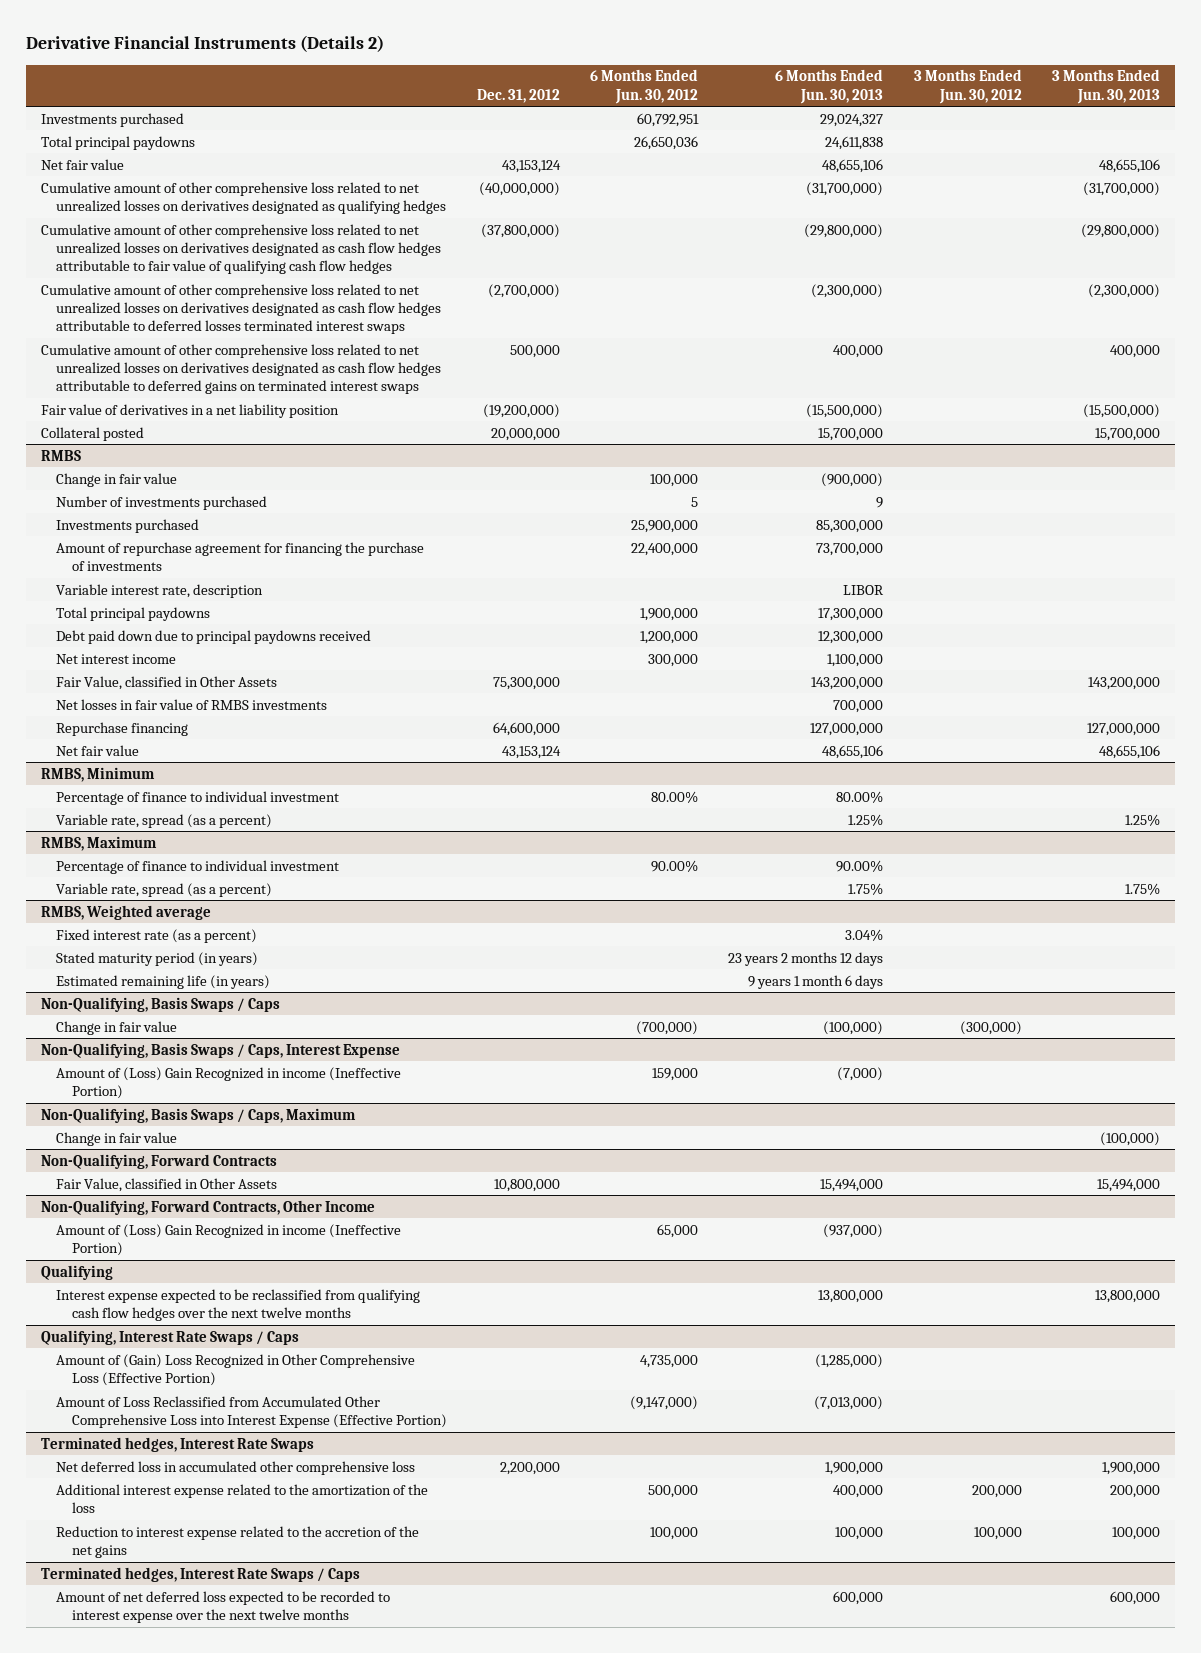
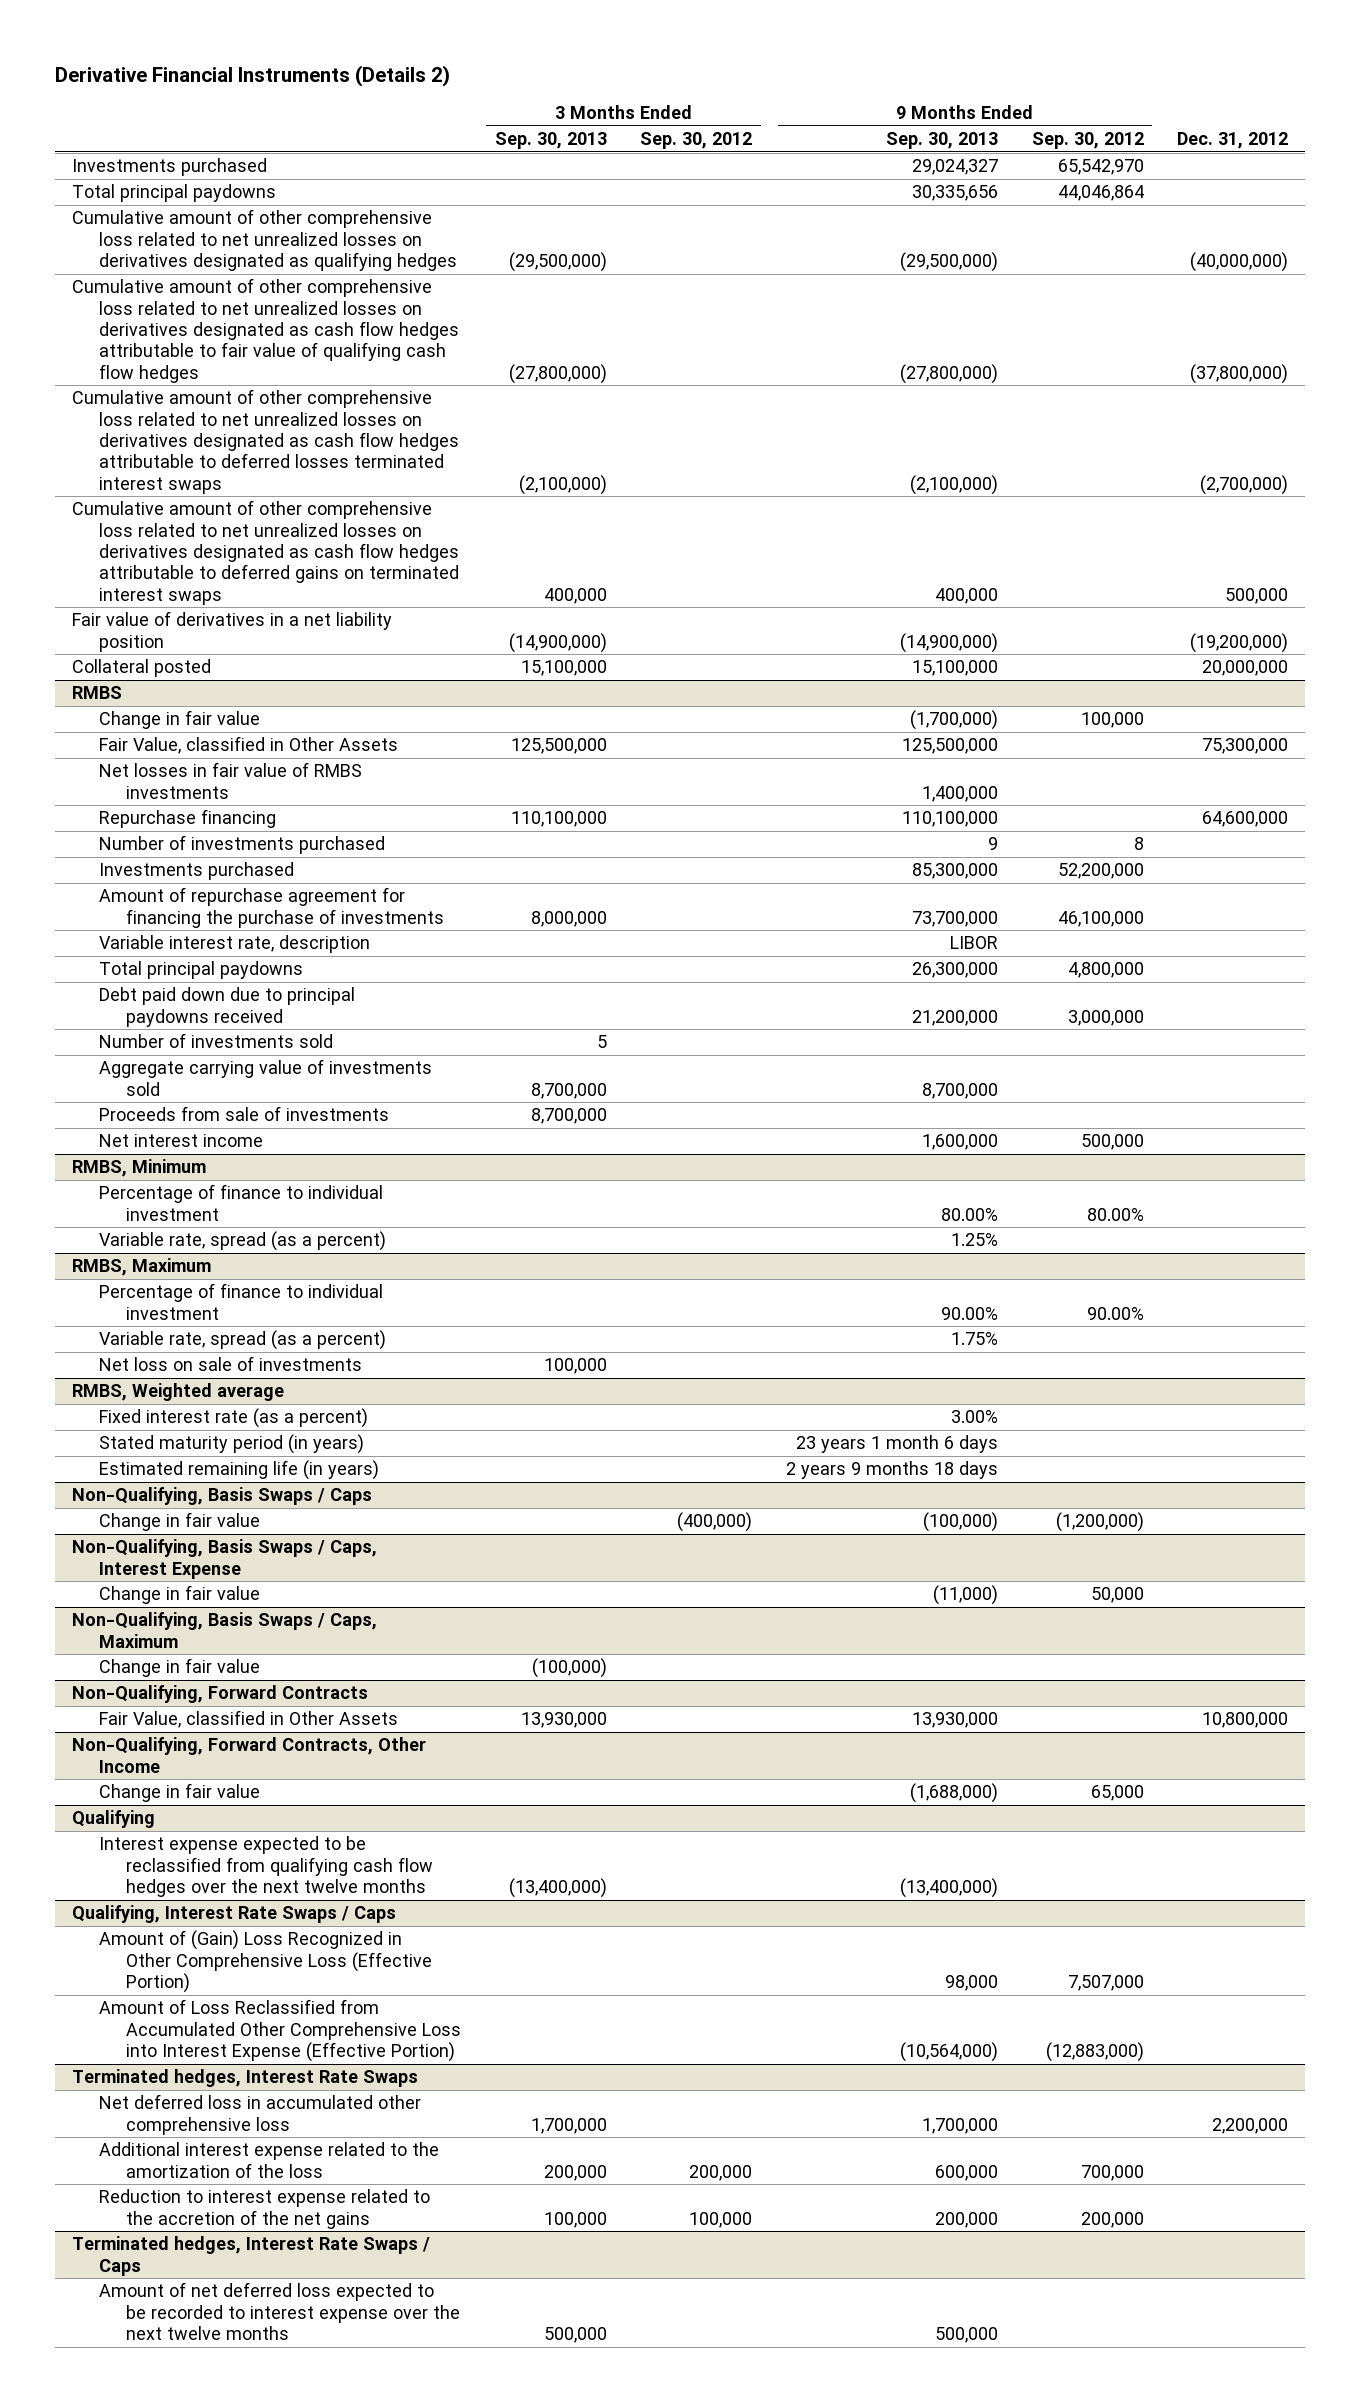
- | Dec. 31, 2012 | 6 Months Ended Jun. 30, 2012 | 6 Months Ended Jun. 30, 2013 | 3 Months Ended Jun. 30, 2012 | 3 Months Ended Jun. 30, 2013
+ | 3 Months Ended Sep. 30, 2013 | 3 Months Ended Sep. 30, 2012 | 9 Months Ended Sep. 30, 2013 | 9 Months Ended Sep. 30, 2012 | Dec. 31, 2012
- Net fair value | 43,153,124 | | 48,655,106 | | 48,655,106
@ RMBS
moved up: Fair Value, classified in Other Assets | 125,500,000 | | 125,500,000 | | 75,300,000
moved up: Net losses in fair value of RMBS investments | | | 1,400,000 | |
moved up: Repurchase financing | 110,100,000 | | 110,100,000 | | 64,600,000
+ Number of investments sold | 5 | | | |
+ Aggregate carrying value of investments sold | 8,700,000 | | 8,700,000 | |
+ Proceeds from sale of investments | 8,700,000 | | | |
- Net fair value | 43,153,124 | | 48,655,106 | | 48,655,106
@ RMBS, Maximum
+ Net loss on sale of investments | 100,000 | | | |
@ Non-Qualifying, Basis Swaps / Caps, Interest Expense
- Amount of (Loss) Gain Recognized in income (Ineffective Portion) | | 159,000 | (7,000) | |
+ Change in fair value | | | (11,000) | 50,000 |
@ Non-Qualifying, Forward Contracts, Other Income
- Amount of (Loss) Gain Recognized in income (Ineffective Portion) | | 65,000 | (937,000) | |
+ Change in fair value | | | (1,688,000) | 65,000 |

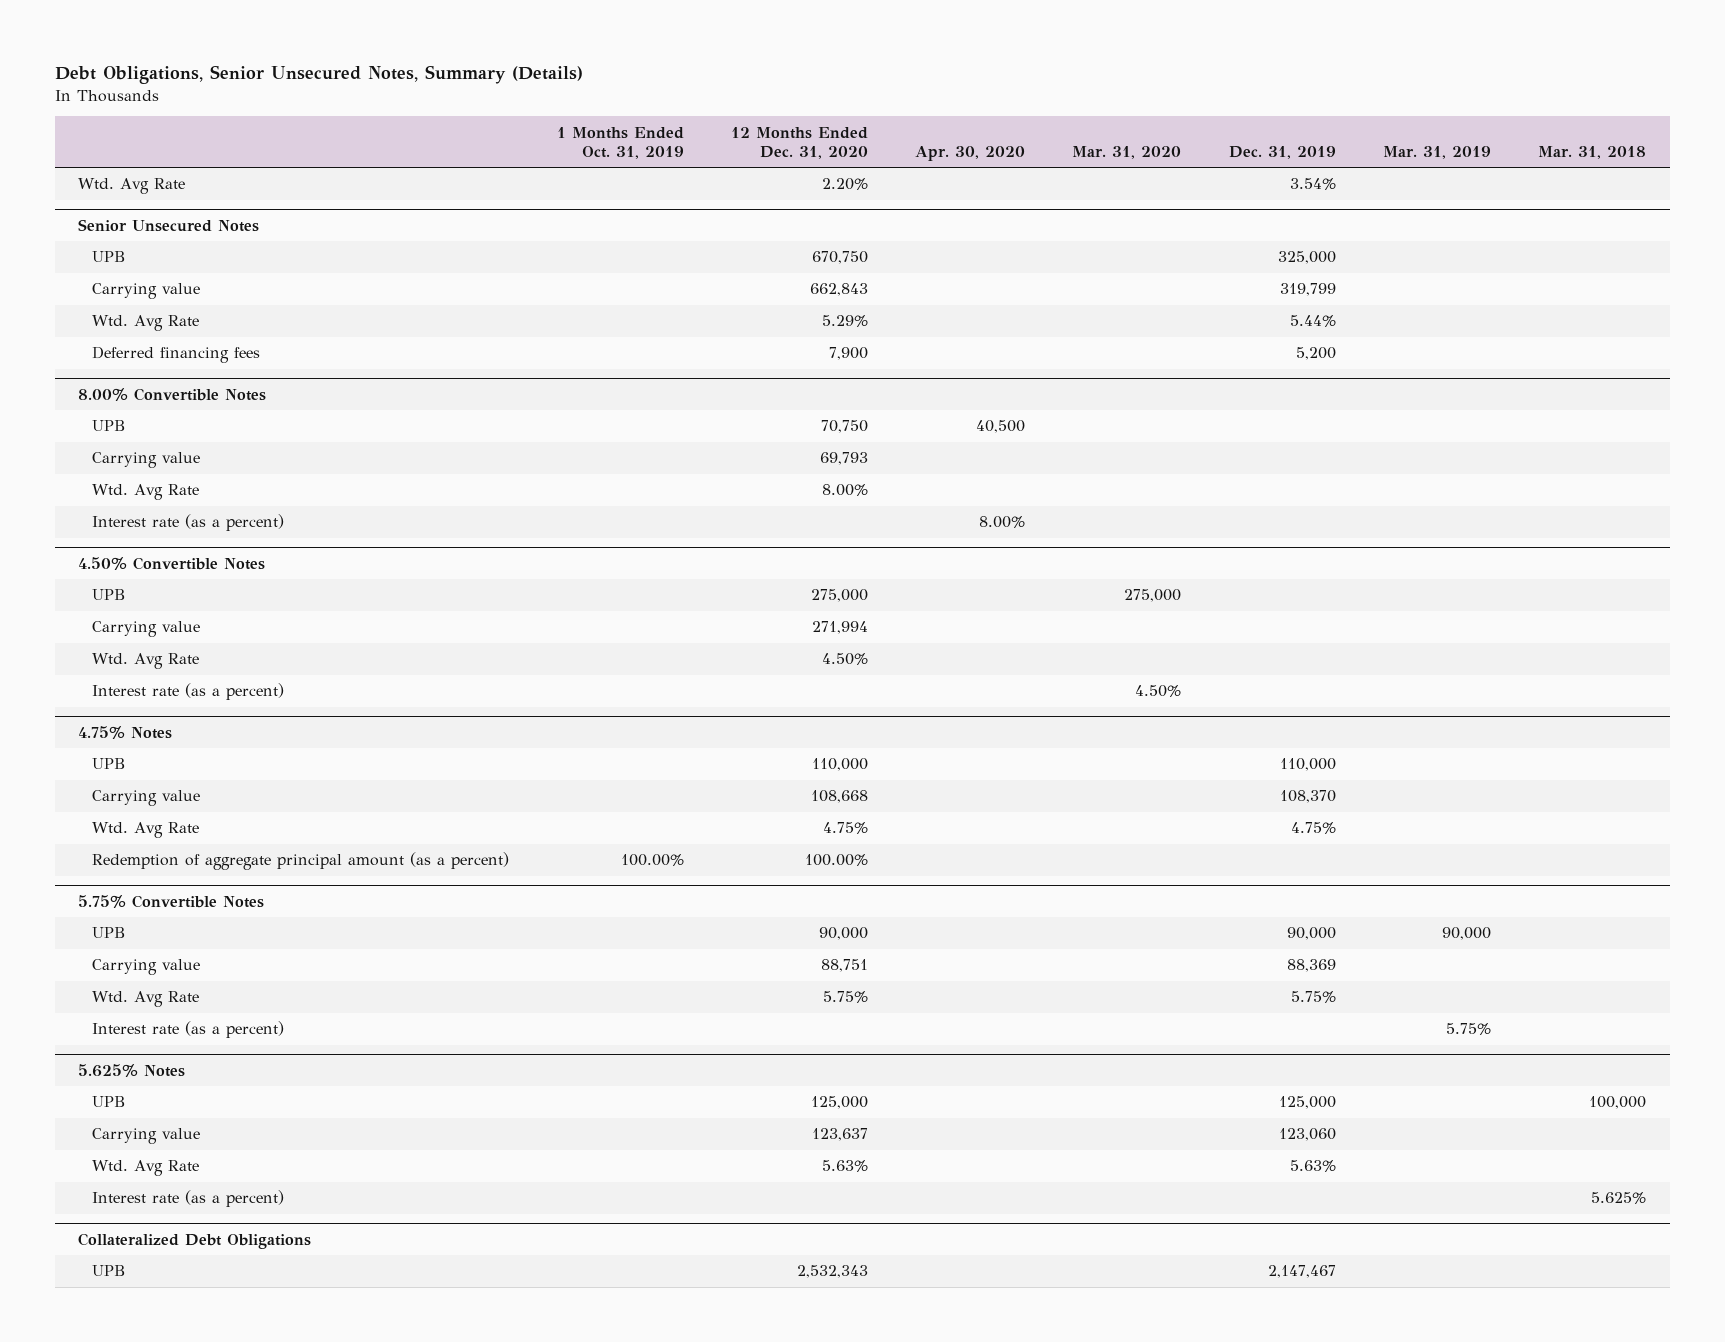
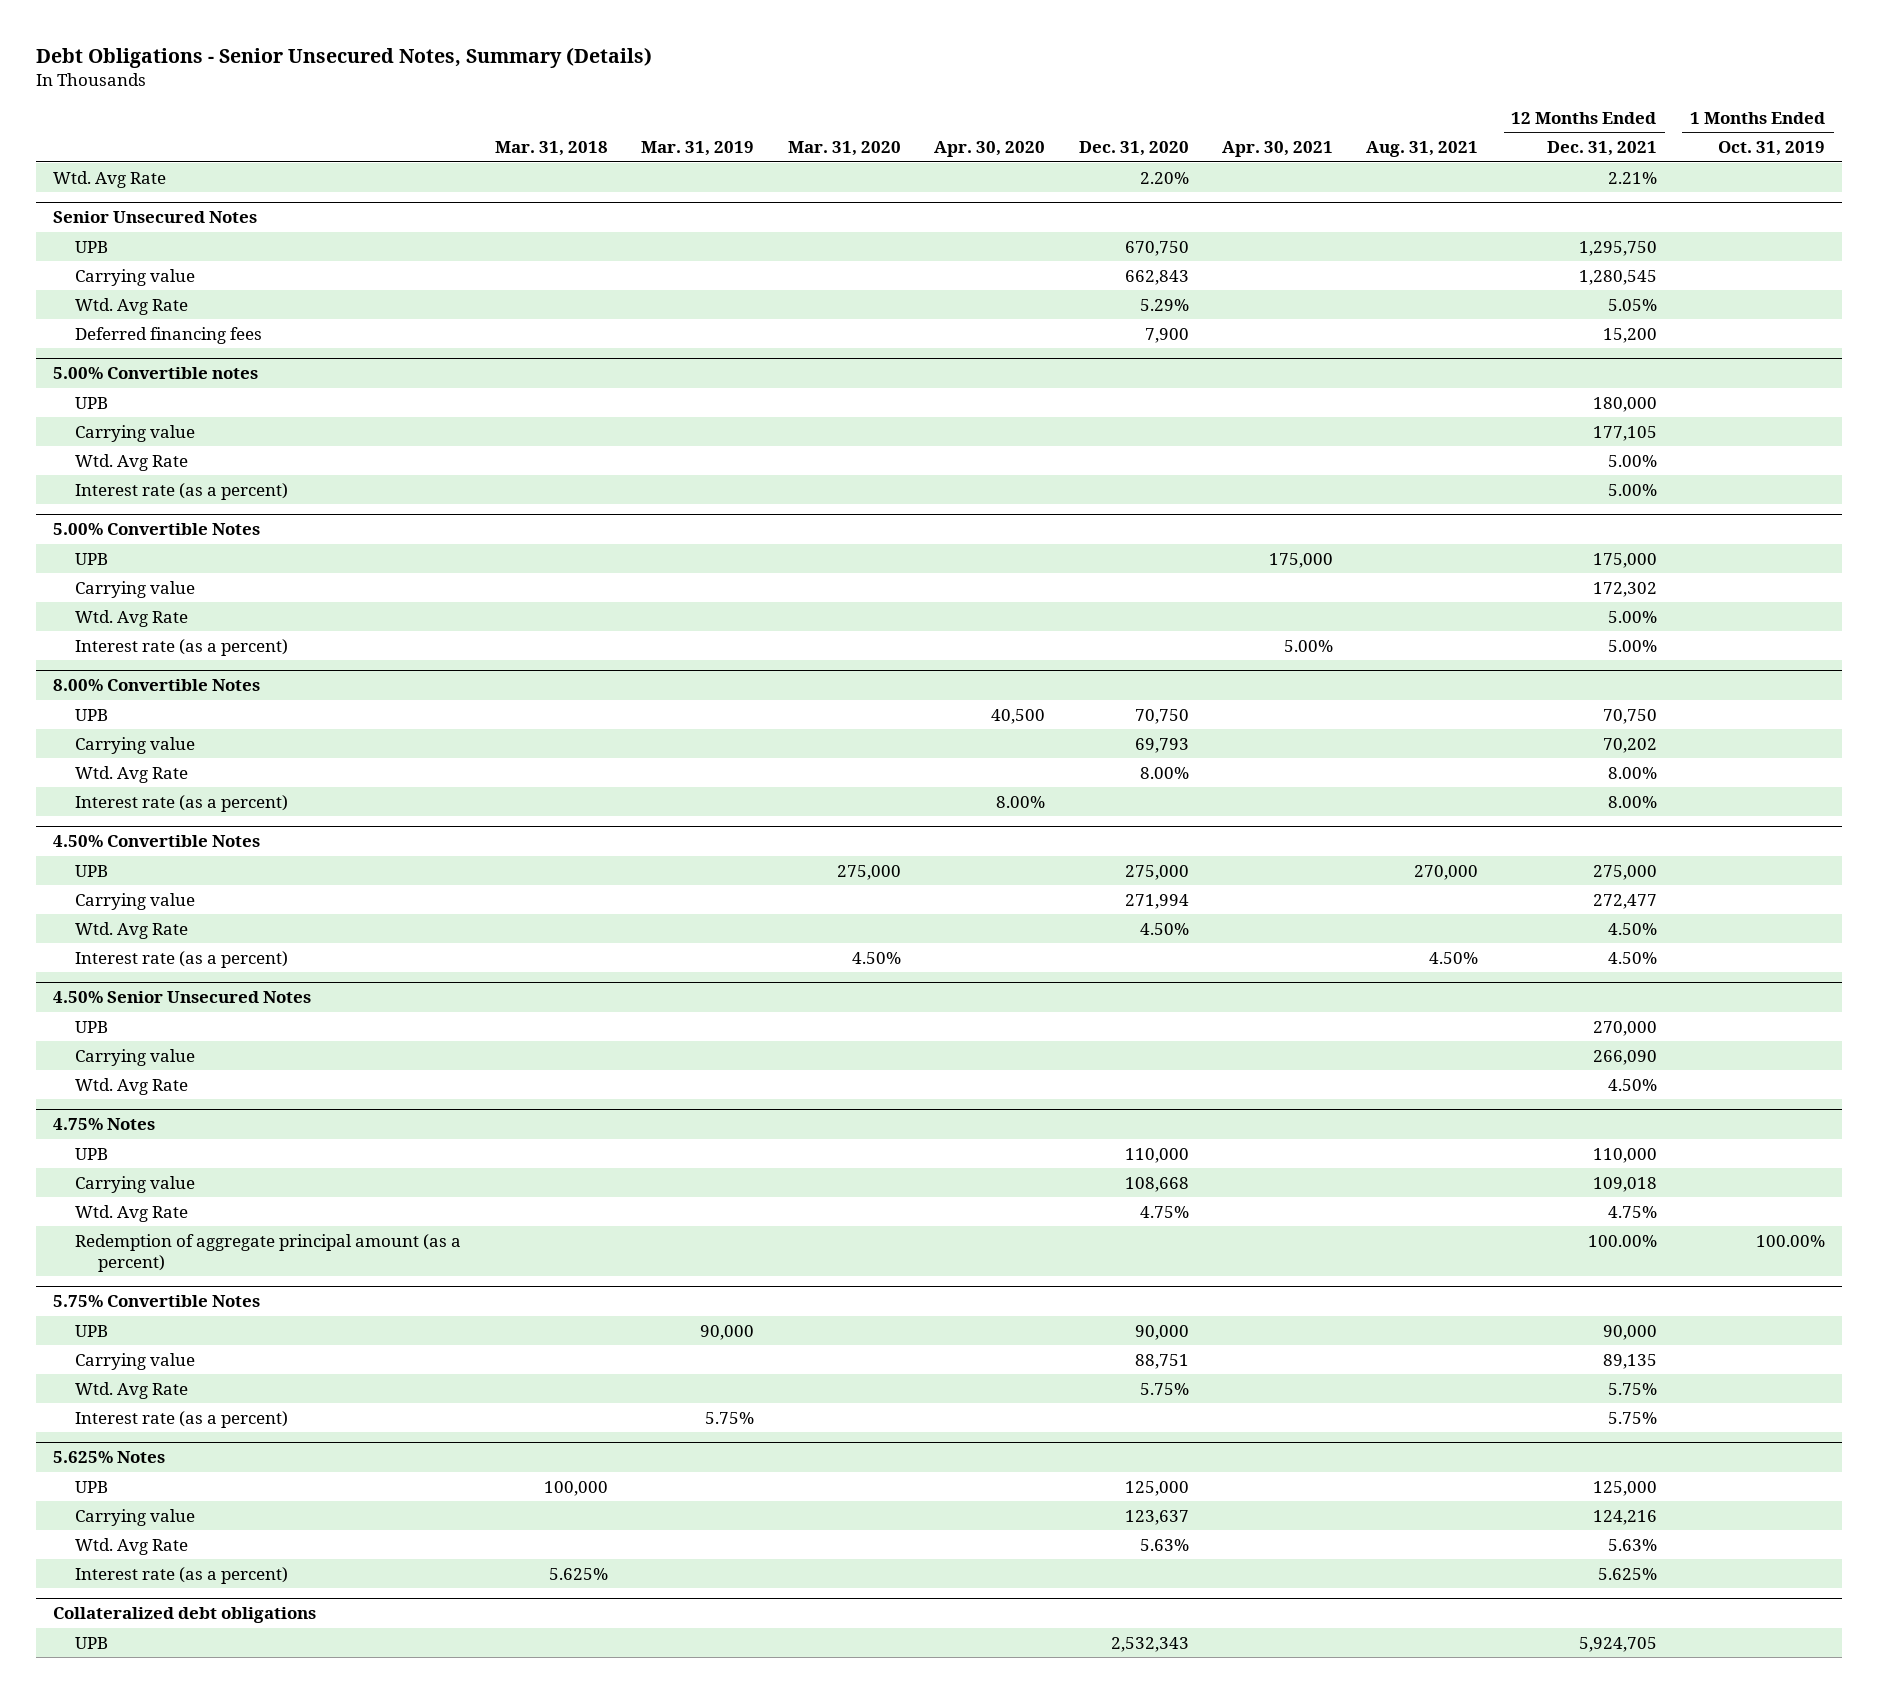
- Debt Obligations, Senior Unsecured Notes, Summary (Details)
+ Debt Obligations - Senior Unsecured Notes, Summary (Details)
- | 1 Months Ended Oct. 31, 2019 | 12 Months Ended Dec. 31, 2020 | Apr. 30, 2020 | Mar. 31, 2020 | Dec. 31, 2019 | Mar. 31, 2019 | Mar. 31, 2018
+ | Mar. 31, 2018 | Mar. 31, 2019 | Mar. 31, 2020 | Apr. 30, 2020 | Dec. 31, 2020 | Apr. 30, 2021 | Aug. 31, 2021 | 12 Months Ended Dec. 31, 2021 | 1 Months Ended Oct. 31, 2019
+ 5.00% Convertible notes
+ UPB | | | | | | | | 180,000 |
+ Carrying value | | | | | | | | 177,105 |
+ Wtd. Avg Rate | | | | | | | | 5.00% |
+ Interest rate (as a percent) | | | | | | | | 5.00% |
+ 5.00% Convertible Notes
+ UPB | | | | | | 175,000 | | 175,000 |
+ Carrying value | | | | | | | | 172,302 |
+ Wtd. Avg Rate | | | | | | | | 5.00% |
+ Interest rate (as a percent) | | | | | | 5.00% | | 5.00% |
+ 4.50% Senior Unsecured Notes
+ UPB | | | | | | | | 270,000 |
+ Carrying value | | | | | | | | 266,090 |
+ Wtd. Avg Rate | | | | | | | | 4.50% |
- Collateralized Debt Obligations
+ Collateralized debt obligations

